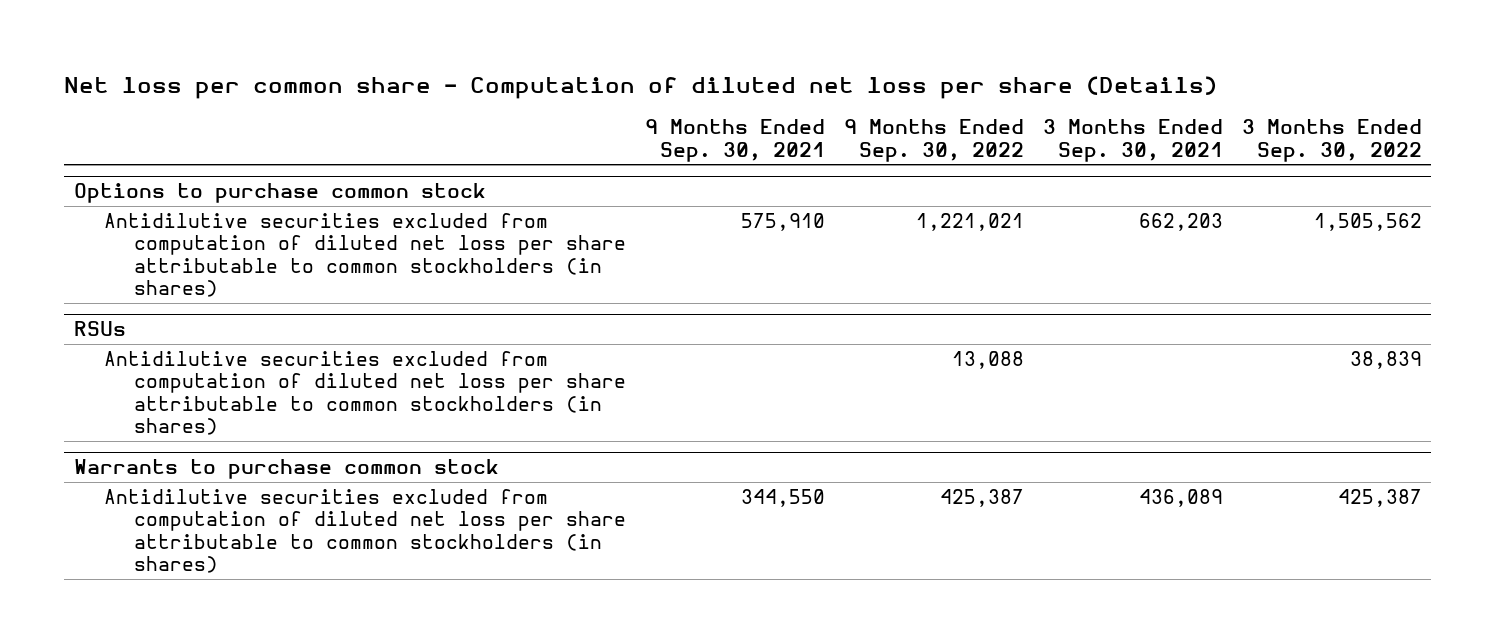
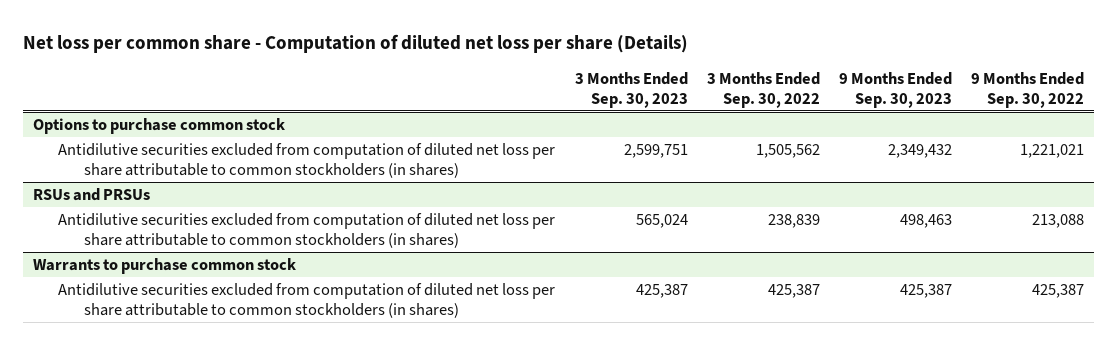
- | 9 Months Ended Sep. 30, 2021 | 9 Months Ended Sep. 30, 2022 | 3 Months Ended Sep. 30, 2021 | 3 Months Ended Sep. 30, 2022
+ | 3 Months Ended Sep. 30, 2023 | 3 Months Ended Sep. 30, 2022 | 9 Months Ended Sep. 30, 2023 | 9 Months Ended Sep. 30, 2022
- RSUs
- Antidilutive securities excluded from computation of diluted net loss per share attributable to common stockholders (in shares) | | 13,088 | | 38,839
+ RSUs and PRSUs
+ Antidilutive securities excluded from computation of diluted net loss per share attributable to common stockholders (in shares) | 565,024 | 238,839 | 498,463 | 213,088

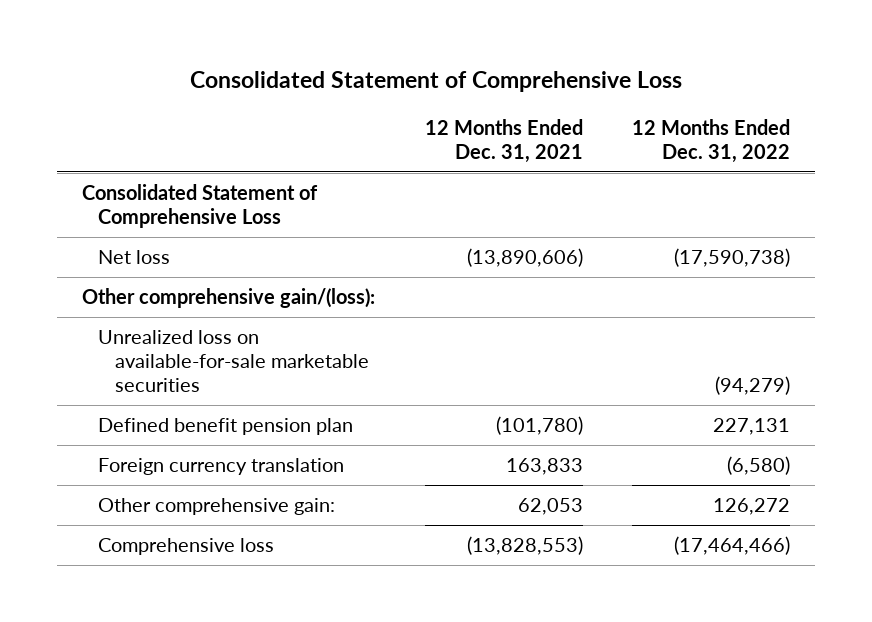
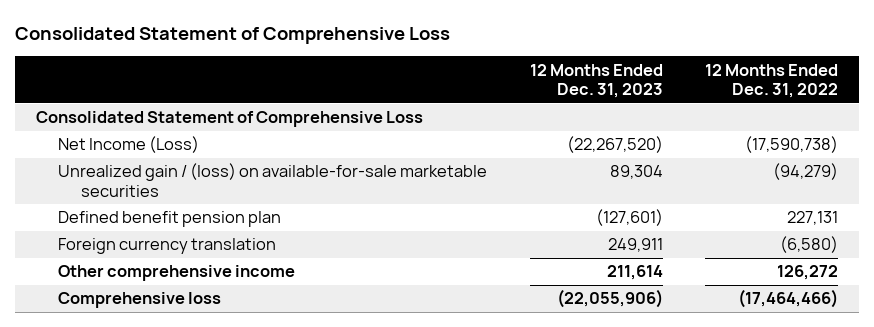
- | 12 Months Ended Dec. 31, 2021 | 12 Months Ended Dec. 31, 2022
+ | 12 Months Ended Dec. 31, 2023 | 12 Months Ended Dec. 31, 2022
- Net loss | (13,890,606) | (17,590,738)
- Other comprehensive gain/(loss):
- Unrealized loss on available-for-sale marketable securities | | (94,279)
+ Net Income (Loss) | (22,267,520) | (17,590,738)
+ Unrealized gain / (loss) on available-for-sale marketable securities | 89,304 | (94,279)
- Other comprehensive gain: | 62,053 | 126,272
+ Other comprehensive income | 211,614 | 126,272

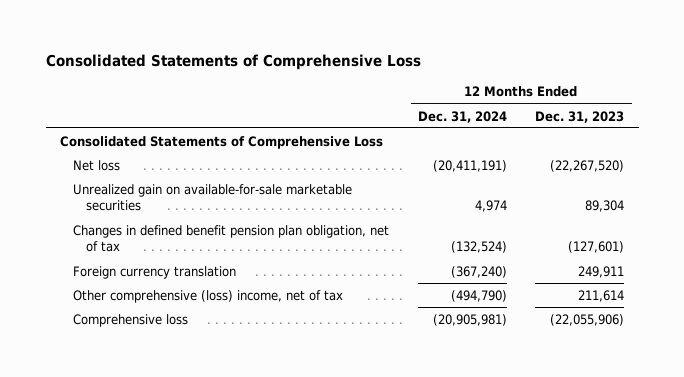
- Consolidated Statement of Comprehensive Loss
+ Consolidated Statements of Comprehensive Loss
- | 12 Months Ended Dec. 31, 2023 | 12 Months Ended Dec. 31, 2022
+ | 12 Months Ended Dec. 31, 2024 | 12 Months Ended Dec. 31, 2023
- Consolidated Statement of Comprehensive Loss
- Net Income (Loss) | (22,267,520) | (17,590,738)
- Unrealized gain / (loss) on available-for-sale marketable securities | 89,304 | (94,279)
- Defined benefit pension plan | (127,601) | 227,131
+ Consolidated Statements of Comprehensive Loss
+ Net loss | (20,411,191) | (22,267,520)
+ Unrealized gain on available-for-sale marketable securities | 4,974 | 89,304
+ Changes in defined benefit pension plan obligation, net of tax | (132,524) | (127,601)
- Other comprehensive income | 211,614 | 126,272
+ Other comprehensive (loss) income, net of tax | (494,790) | 211,614

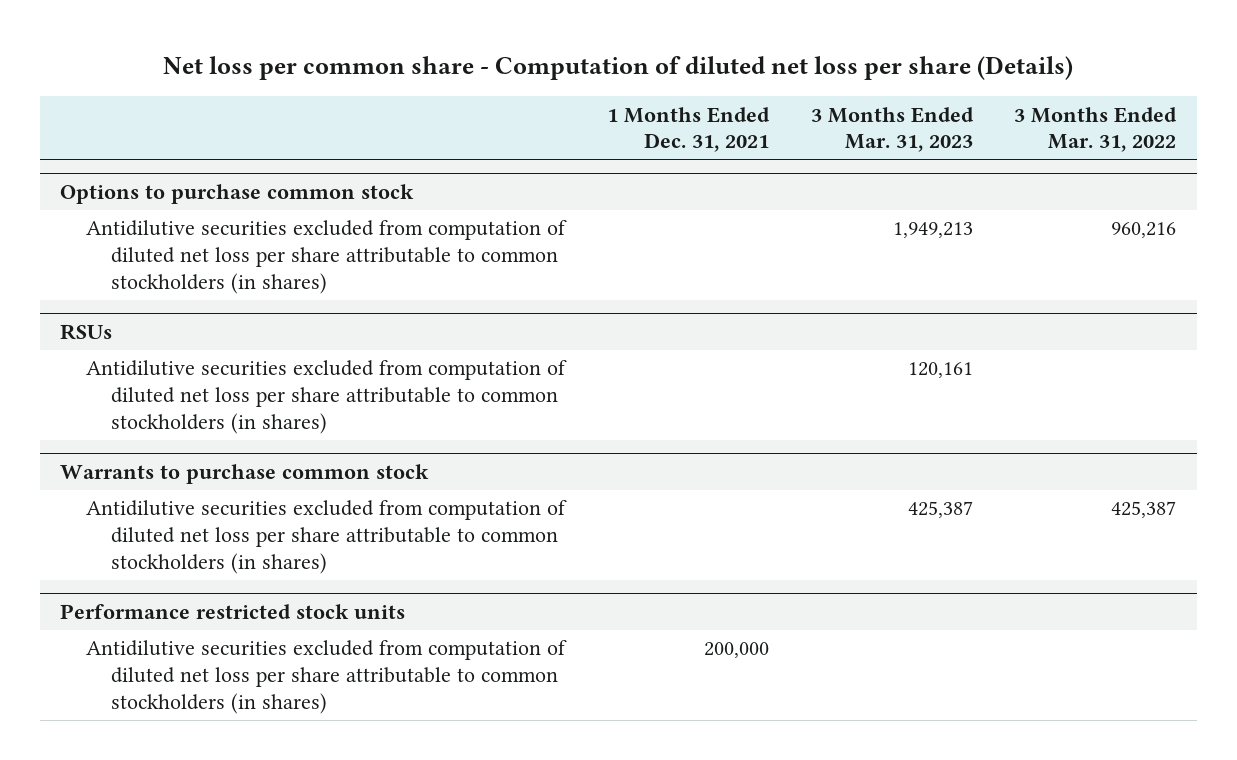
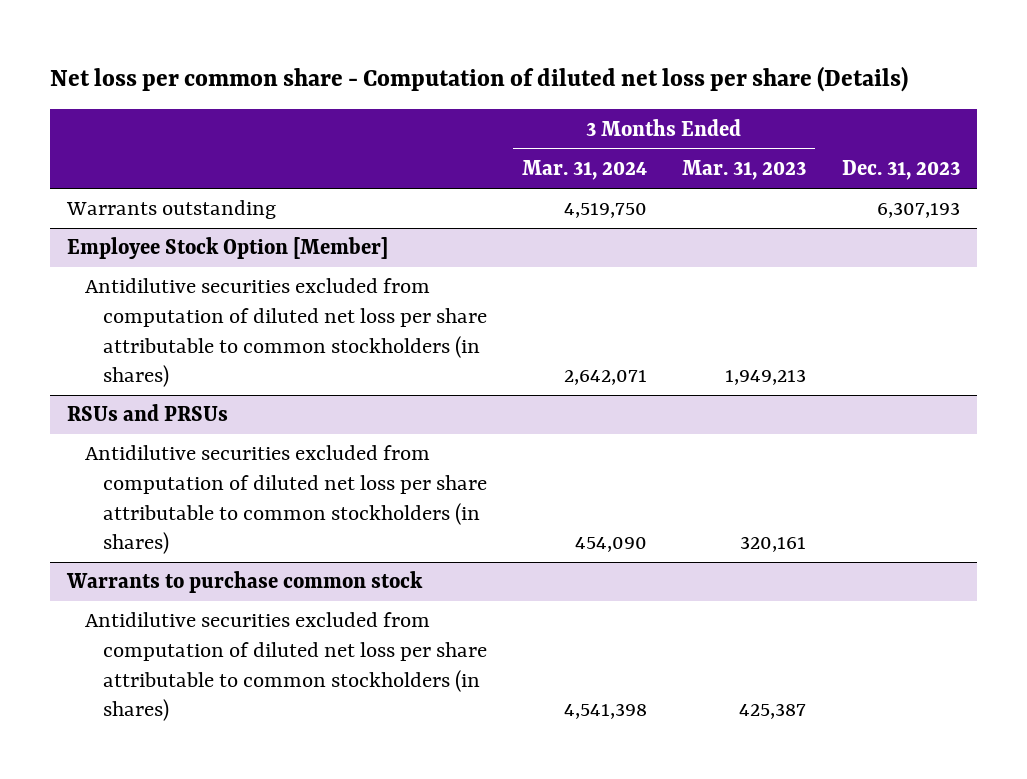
- | 1 Months Ended Dec. 31, 2021 | 3 Months Ended Mar. 31, 2023 | 3 Months Ended Mar. 31, 2022
+ | 3 Months Ended Mar. 31, 2024 | 3 Months Ended Mar. 31, 2023 | Dec. 31, 2023
- Options to purchase common stock
+ Warrants outstanding | 4,519,750 | | 6,307,193
+ Employee Stock Option [Member]
- RSUs
- Antidilutive securities excluded from computation of diluted net loss per share attributable to common stockholders (in shares) | | 120,161 |
+ RSUs and PRSUs
+ Antidilutive securities excluded from computation of diluted net loss per share attributable to common stockholders (in shares) | 454,090 | 320,161 |
- Performance restricted stock units
- Antidilutive securities excluded from computation of diluted net loss per share attributable to common stockholders (in shares) | 200,000 | |

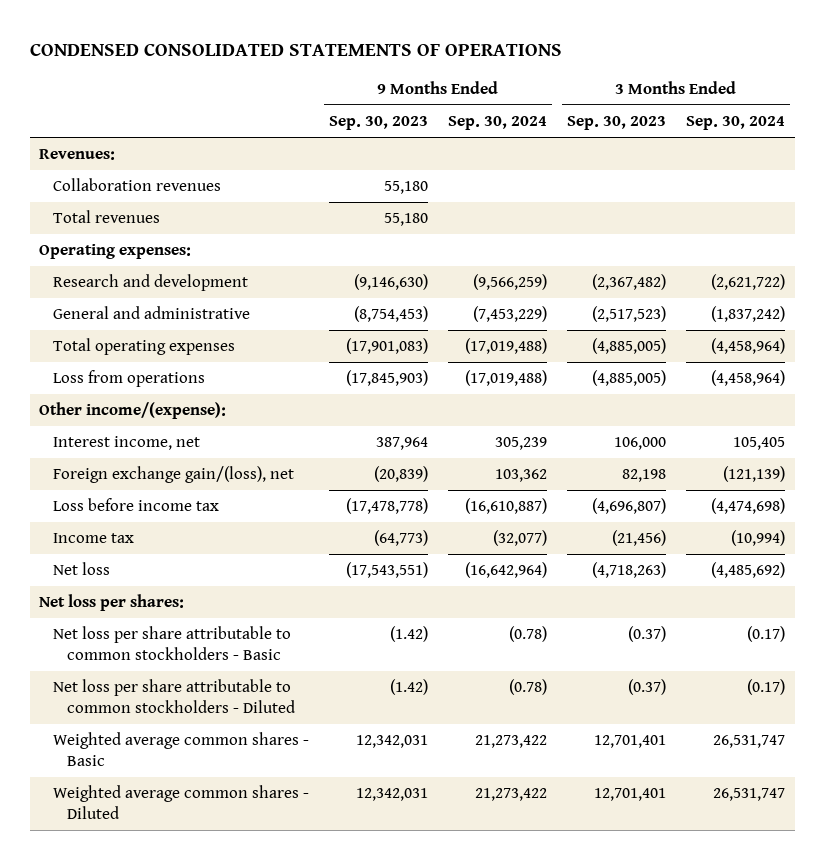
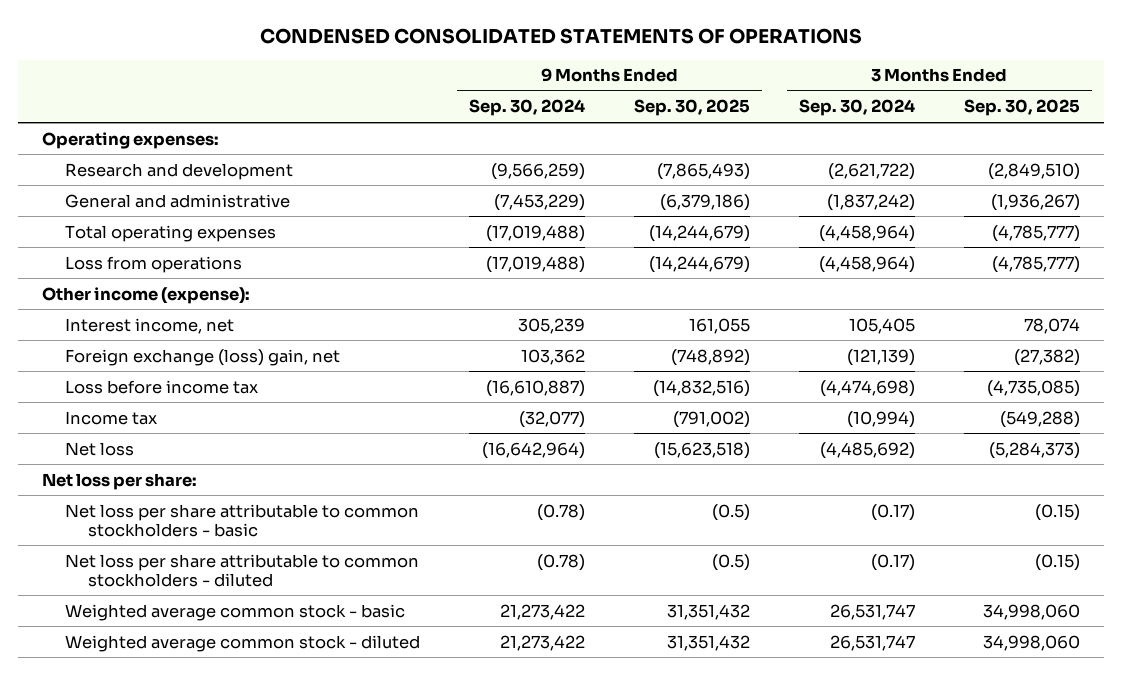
- | 9 Months Ended Sep. 30, 2023 | 9 Months Ended Sep. 30, 2024 | 3 Months Ended Sep. 30, 2023 | 3 Months Ended Sep. 30, 2024
+ | 9 Months Ended Sep. 30, 2024 | 9 Months Ended Sep. 30, 2025 | 3 Months Ended Sep. 30, 2024 | 3 Months Ended Sep. 30, 2025
- Revenues:
- Collaboration revenues | 55,180 | | |
- Total revenues | 55,180 | | |
- Other income/(expense):
+ Other income (expense):
- Foreign exchange gain/(loss), net | (20,839) | 103,362 | 82,198 | (121,139)
+ Foreign exchange (loss) gain, net | 103,362 | (748,892) | (121,139) | (27,382)
- Net loss per shares:
- Net loss per share attributable to common stockholders - Basic | (1.42) | (0.78) | (0.37) | (0.17)
- Net loss per share attributable to common stockholders - Diluted | (1.42) | (0.78) | (0.37) | (0.17)
- Weighted average common shares - Basic | 12,342,031 | 21,273,422 | 12,701,401 | 26,531,747
- Weighted average common shares - Diluted | 12,342,031 | 21,273,422 | 12,701,401 | 26,531,747
+ Net loss per share:
+ Net loss per share attributable to common stockholders - basic | (0.78) | (0.5) | (0.17) | (0.15)
+ Net loss per share attributable to common stockholders - diluted | (0.78) | (0.5) | (0.17) | (0.15)
+ Weighted average common stock - basic | 21,273,422 | 31,351,432 | 26,531,747 | 34,998,060
+ Weighted average common stock - diluted | 21,273,422 | 31,351,432 | 26,531,747 | 34,998,060

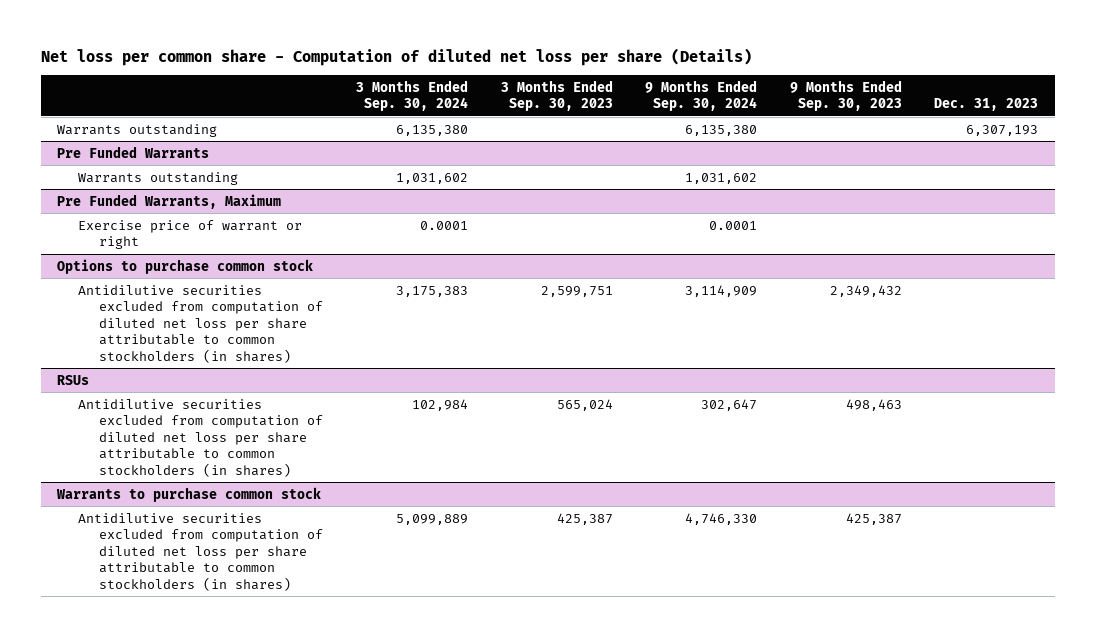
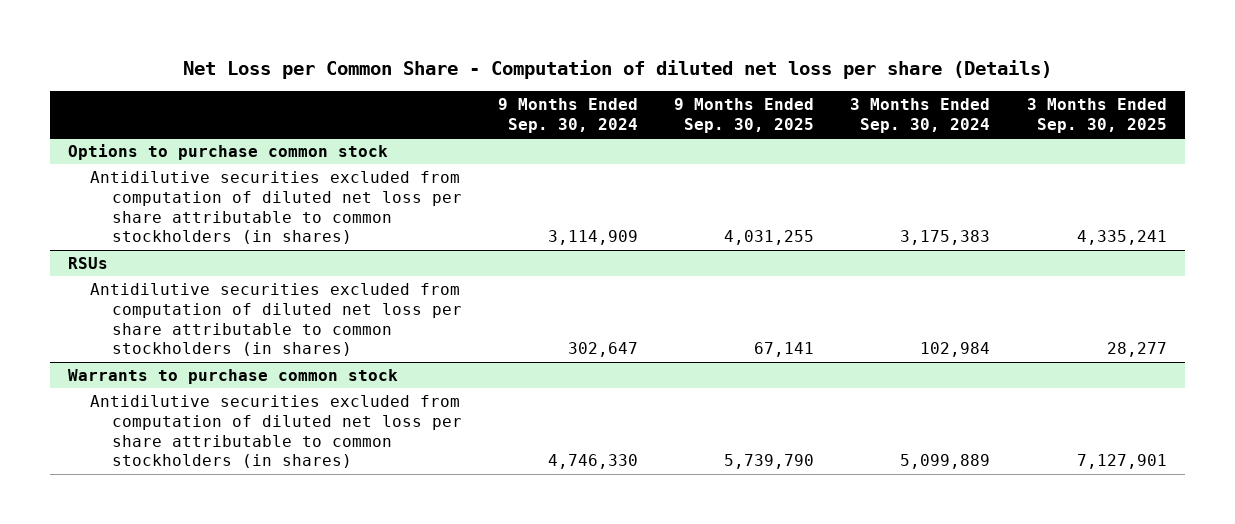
- Net loss per common share - Computation of diluted net loss per share (Details)
+ Net Loss per Common Share - Computation of diluted net loss per share (Details)
- | 3 Months Ended Sep. 30, 2024 | 3 Months Ended Sep. 30, 2023 | 9 Months Ended Sep. 30, 2024 | 9 Months Ended Sep. 30, 2023 | Dec. 31, 2023
+ | 9 Months Ended Sep. 30, 2024 | 9 Months Ended Sep. 30, 2025 | 3 Months Ended Sep. 30, 2024 | 3 Months Ended Sep. 30, 2025
- Warrants outstanding | 6,135,380 | | 6,135,380 | | 6,307,193
- Pre Funded Warrants
- Warrants outstanding | 1,031,602 | | 1,031,602 | |
- Pre Funded Warrants, Maximum
- Exercise price of warrant or right | 0.0001 | | 0.0001 | |

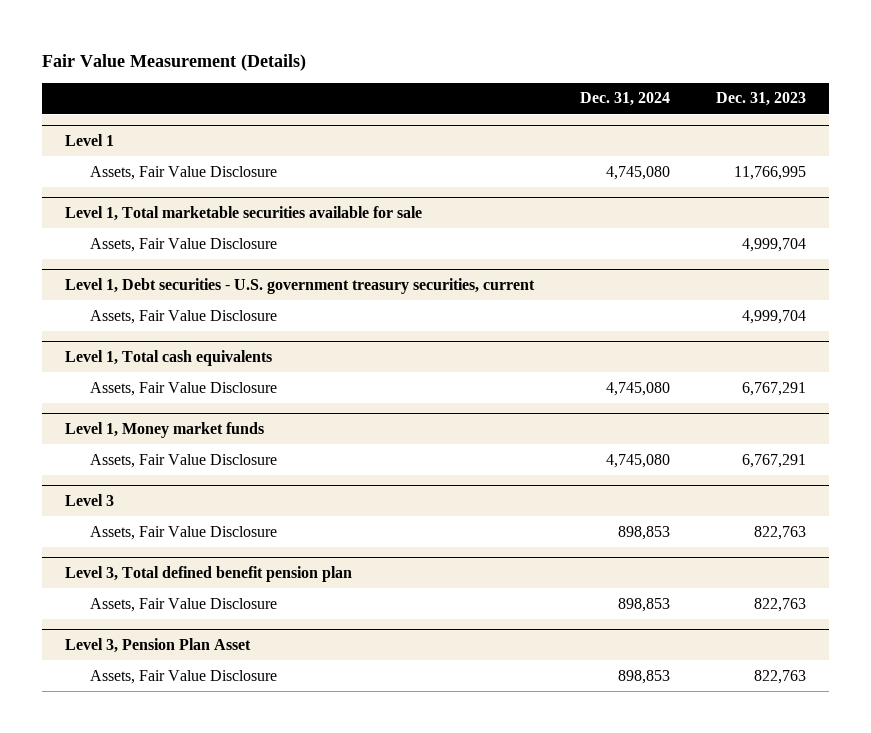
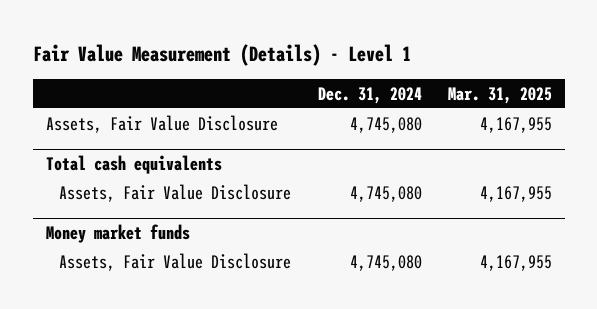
- Fair Value Measurement (Details)
+ Fair Value Measurement (Details) - Level 1
- | Dec. 31, 2024 | Dec. 31, 2023
+ | Dec. 31, 2024 | Mar. 31, 2025
- Level 1
- Level 1, Total marketable securities available for sale
- Assets, Fair Value Disclosure | | 4,999,704
- Level 1, Debt securities - U.S. government treasury securities, current
- Assets, Fair Value Disclosure | | 4,999,704
- Level 1, Total cash equivalents
+ Total cash equivalents
- Level 1, Money market funds
+ Money market funds
- Level 3
- Assets, Fair Value Disclosure | 898,853 | 822,763
- Level 3, Total defined benefit pension plan
- Assets, Fair Value Disclosure | 898,853 | 822,763
- Level 3, Pension Plan Asset
- Assets, Fair Value Disclosure | 898,853 | 822,763

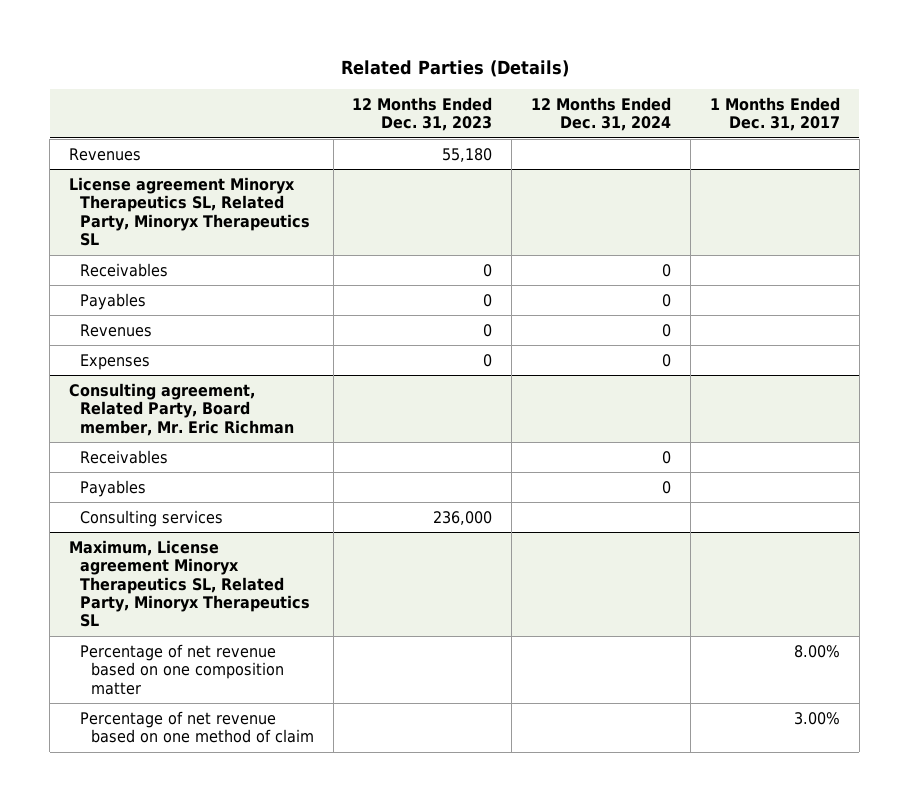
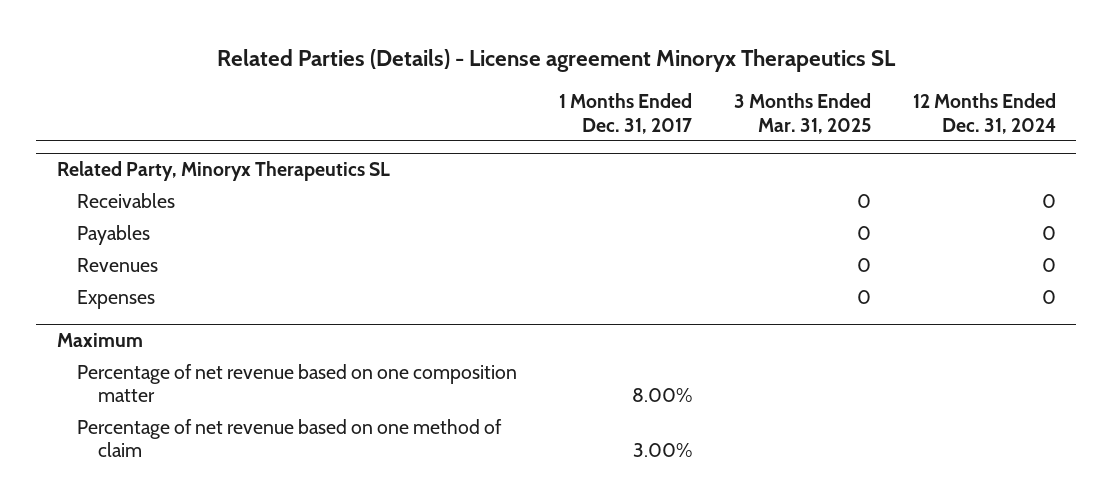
- Related Parties (Details)
+ Related Parties (Details) - License agreement Minoryx Therapeutics SL
- | 12 Months Ended Dec. 31, 2023 | 12 Months Ended Dec. 31, 2024 | 1 Months Ended Dec. 31, 2017
+ | 1 Months Ended Dec. 31, 2017 | 3 Months Ended Mar. 31, 2025 | 12 Months Ended Dec. 31, 2024
- Revenues | 55,180 | |
- License agreement Minoryx Therapeutics SL, Related Party, Minoryx Therapeutics SL
+ Related Party, Minoryx Therapeutics SL
- Consulting agreement, Related Party, Board member, Mr. Eric Richman
- Receivables | | 0 |
- Payables | | 0 |
- Consulting services | 236,000 | |
- Maximum, License agreement Minoryx Therapeutics SL, Related Party, Minoryx Therapeutics SL
+ Maximum

